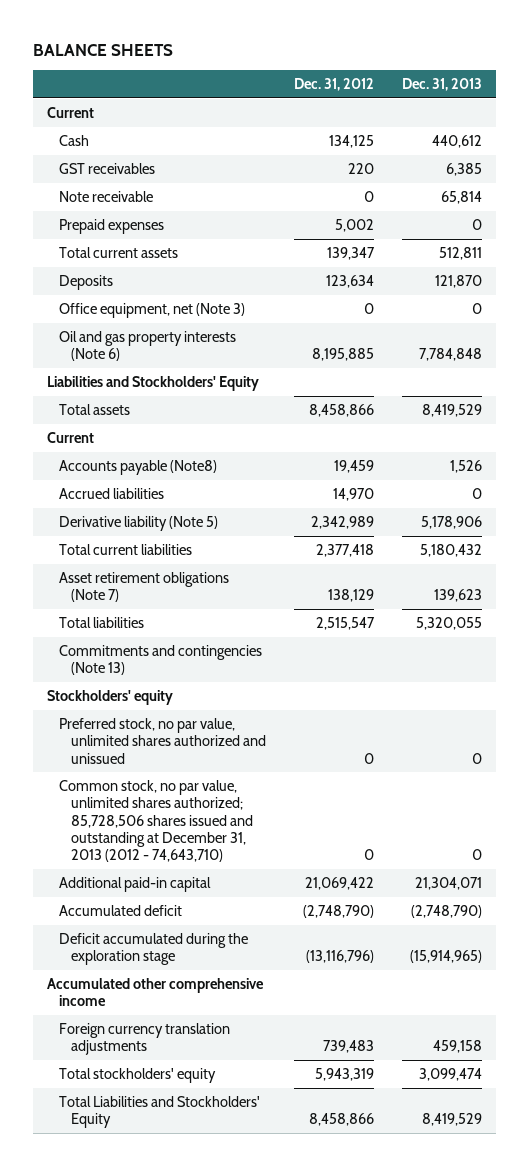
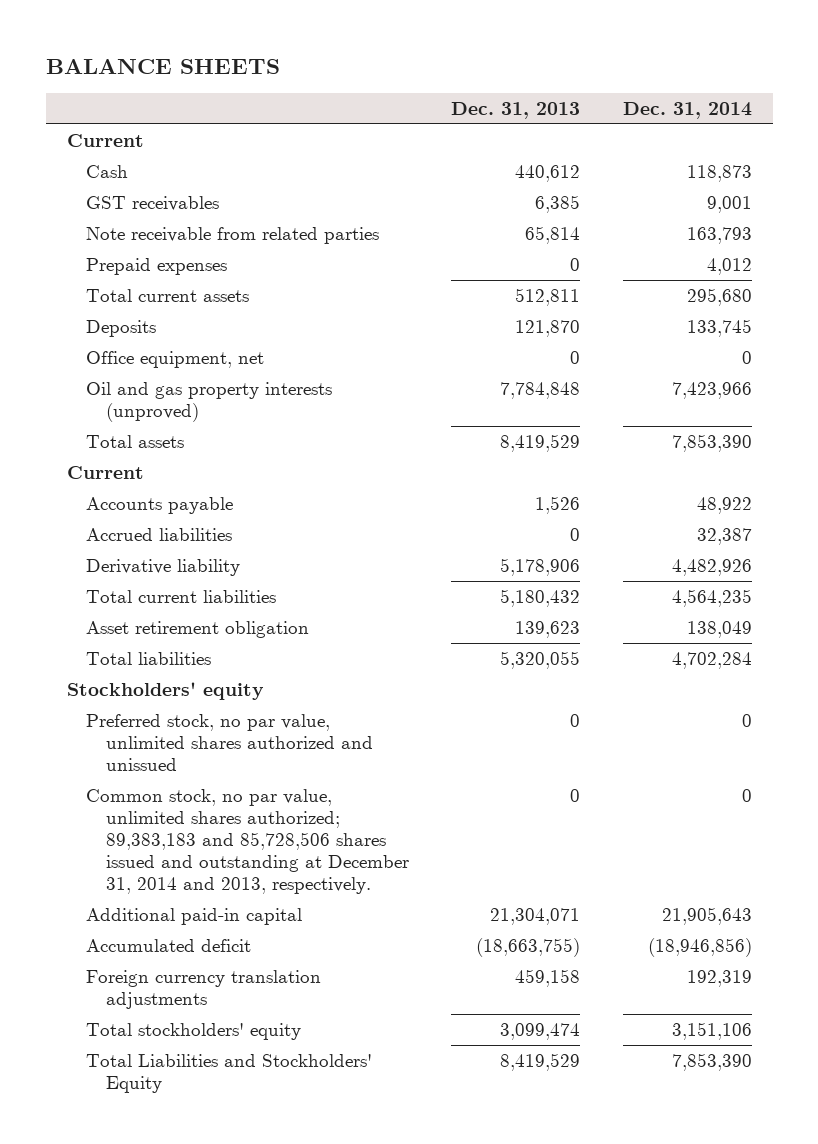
- | Dec. 31, 2012 | Dec. 31, 2013
+ | Dec. 31, 2013 | Dec. 31, 2014
- Note receivable | 0 | 65,814
+ Note receivable from related parties | 65,814 | 163,793
- Office equipment, net (Note 3) | 0 | 0
- Oil and gas property interests (Note 6) | 8,195,885 | 7,784,848
- Liabilities and Stockholders' Equity
+ Office equipment, net | 0 | 0
+ Oil and gas property interests (unproved) | 7,784,848 | 7,423,966
- Accounts payable (Note8) | 19,459 | 1,526
+ Accounts payable | 1,526 | 48,922
- Derivative liability (Note 5) | 2,342,989 | 5,178,906
+ Derivative liability | 5,178,906 | 4,482,926
- Asset retirement obligations (Note 7) | 138,129 | 139,623
+ Asset retirement obligation | 139,623 | 138,049
- Commitments and contingencies (Note 13)
- Common stock, no par value, unlimited shares authorized; 85,728,506 shares issued and outstanding at December 31, 2013 (2012 - 74,643,710) | 0 | 0
+ Common stock, no par value, unlimited shares authorized; 89,383,183 and 85,728,506 shares issued and outstanding at December 31, 2014 and 2013, respectively. | 0 | 0
- Accumulated deficit | (2,748,790) | (2,748,790)
- Deficit accumulated during the exploration stage | (13,116,796) | (15,914,965)
- Accumulated other comprehensive income
+ Accumulated deficit | (18,663,755) | (18,946,856)

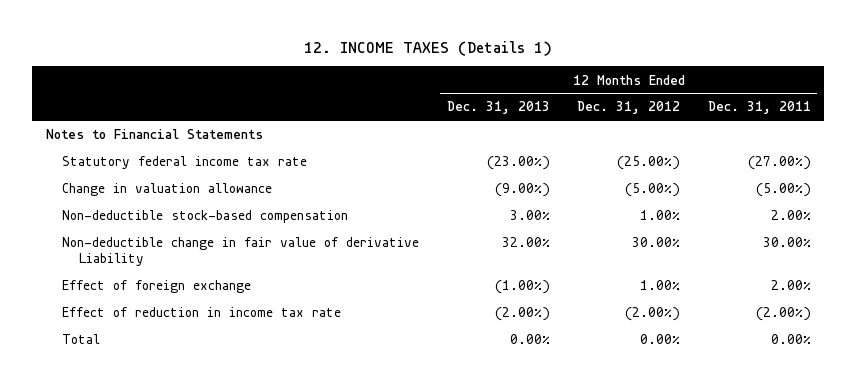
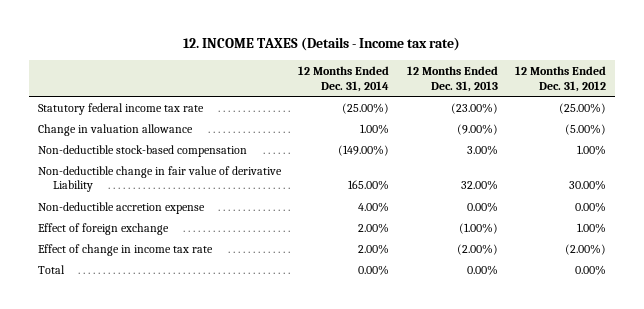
- 12. INCOME TAXES (Details 1)
+ 12. INCOME TAXES (Details - Income tax rate)
- | 12 Months Ended Dec. 31, 2013 | 12 Months Ended Dec. 31, 2012 | 12 Months Ended Dec. 31, 2011
+ | 12 Months Ended Dec. 31, 2014 | 12 Months Ended Dec. 31, 2013 | 12 Months Ended Dec. 31, 2012
- Notes to Financial Statements
+ Non-deductible accretion expense | 4.00% | 0.00% | 0.00%
- Effect of reduction in income tax rate | (2.00%) | (2.00%) | (2.00%)
+ Effect of change in income tax rate | 2.00% | (2.00%) | (2.00%)

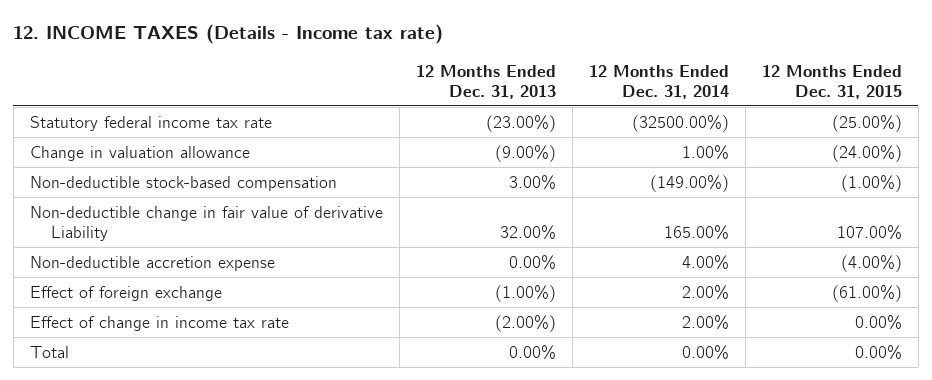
- | 12 Months Ended Dec. 31, 2014 | 12 Months Ended Dec. 31, 2013 | 12 Months Ended Dec. 31, 2012
+ | 12 Months Ended Dec. 31, 2013 | 12 Months Ended Dec. 31, 2014 | 12 Months Ended Dec. 31, 2015
- Statutory federal income tax rate | (25.00%) | (23.00%) | (25.00%)
+ Statutory federal income tax rate | (23.00%) | (32500.00%) | (25.00%)

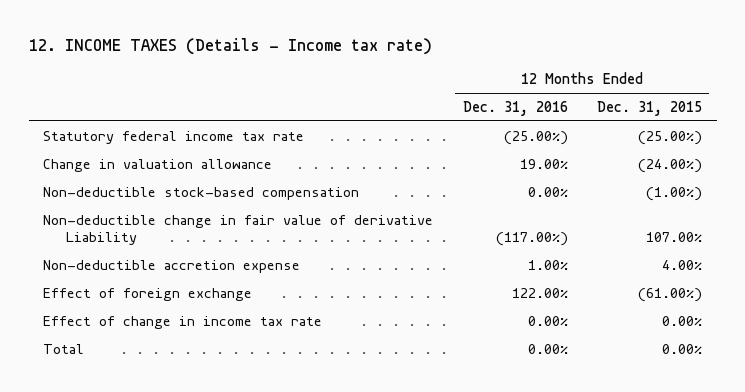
- | 12 Months Ended Dec. 31, 2013 | 12 Months Ended Dec. 31, 2014 | 12 Months Ended Dec. 31, 2015
+ | 12 Months Ended Dec. 31, 2016 | 12 Months Ended Dec. 31, 2015
- Non-deductible accretion expense | 0.00% | 4.00% | (4.00%)
+ Non-deductible accretion expense | 1.00% | 4.00%

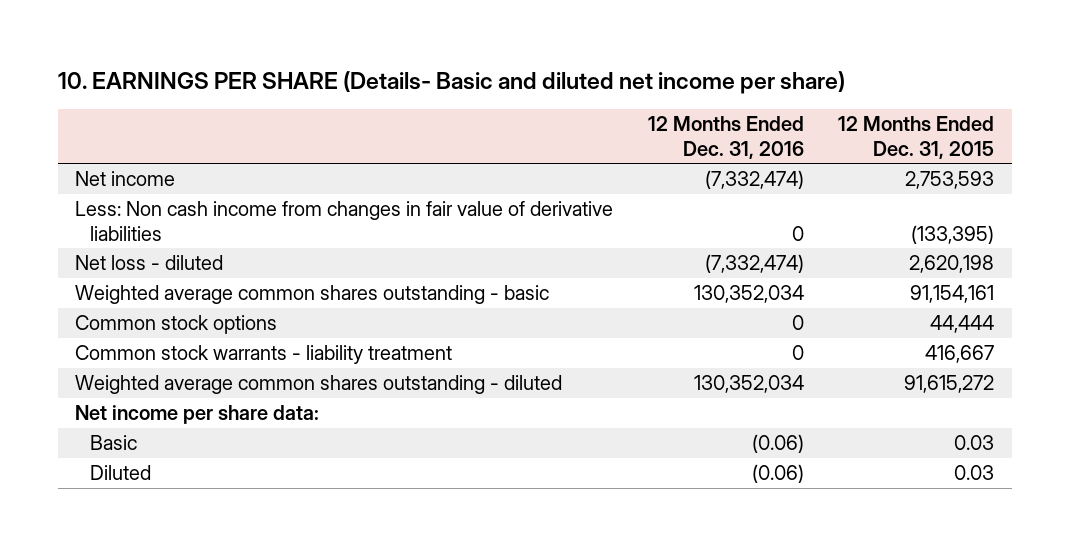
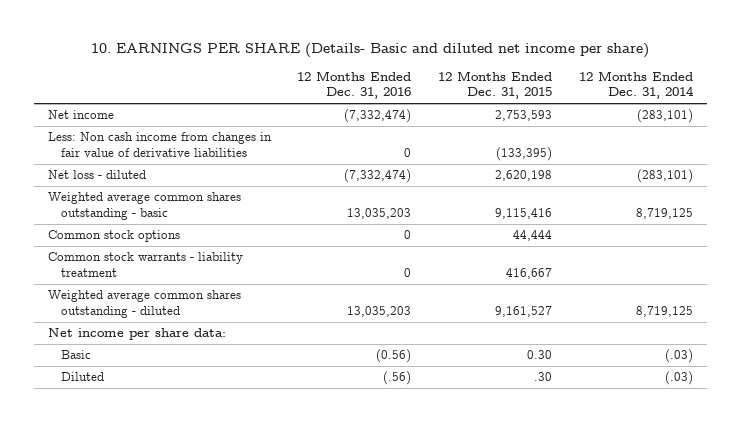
- | 12 Months Ended Dec. 31, 2016 | 12 Months Ended Dec. 31, 2015
+ | 12 Months Ended Dec. 31, 2016 | 12 Months Ended Dec. 31, 2015 | 12 Months Ended Dec. 31, 2014
- Weighted average common shares outstanding - basic | 130,352,034 | 91,154,161
+ Weighted average common shares outstanding - basic | 13,035,203 | 9,115,416 | 8,719,125
- Weighted average common shares outstanding - diluted | 130,352,034 | 91,615,272
+ Weighted average common shares outstanding - diluted | 13,035,203 | 9,161,527 | 8,719,125
- Basic | (0.06) | 0.03
- Diluted | (0.06) | 0.03
+ Basic | (0.56) | 0.30 | (.03)
+ Diluted | (.56) | .30 | (.03)

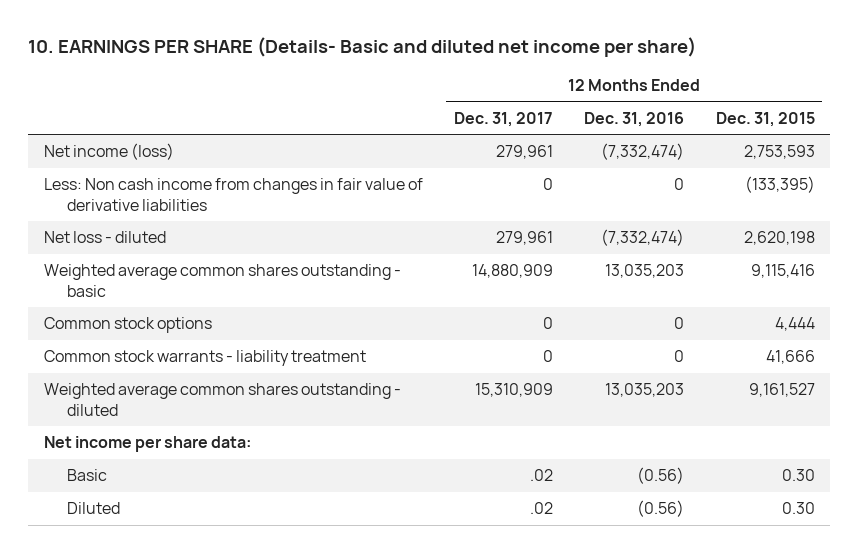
- | 12 Months Ended Dec. 31, 2016 | 12 Months Ended Dec. 31, 2015 | 12 Months Ended Dec. 31, 2014
+ | 12 Months Ended Dec. 31, 2017 | 12 Months Ended Dec. 31, 2016 | 12 Months Ended Dec. 31, 2015
- Net income | (7,332,474) | 2,753,593 | (283,101)
+ Net income (loss) | 279,961 | (7,332,474) | 2,753,593
- Common stock options | 0 | 44,444 |
- Common stock warrants - liability treatment | 0 | 416,667 |
+ Common stock options | 0 | 0 | 4,444
+ Common stock warrants - liability treatment | 0 | 0 | 41,666
- Diluted | (.56) | .30 | (.03)
+ Diluted | .02 | (0.56) | 0.30

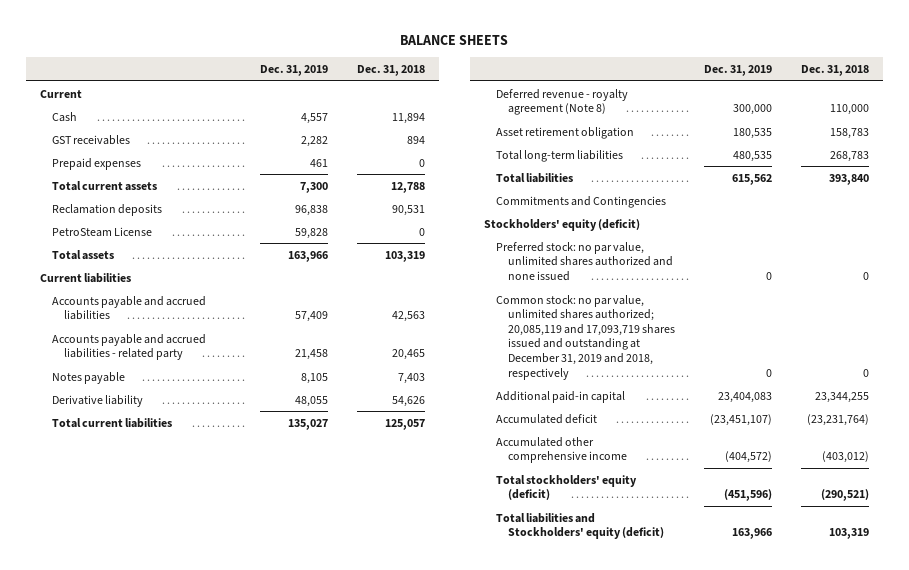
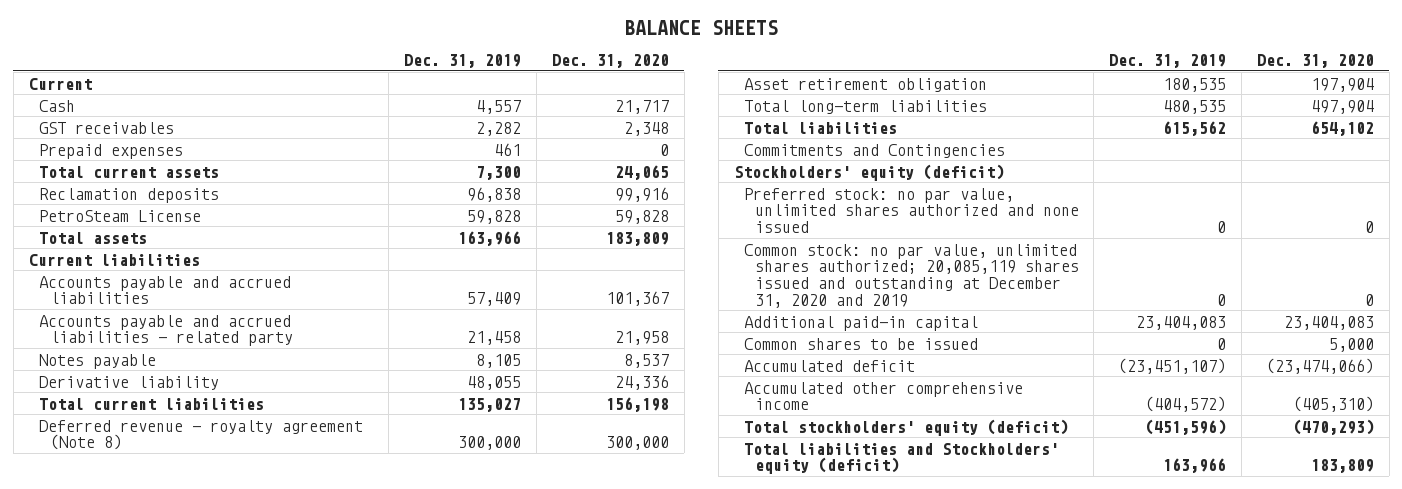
- | Dec. 31, 2019 | Dec. 31, 2018
+ | Dec. 31, 2019 | Dec. 31, 2020
- Common stock: no par value, unlimited shares authorized; 20,085,119 and 17,093,719 shares issued and outstanding at December 31, 2019 and 2018, respectively | 0 | 0
+ Common stock: no par value, unlimited shares authorized; 20,085,119 shares issued and outstanding at December 31, 2020 and 2019 | 0 | 0
+ Common shares to be issued | 0 | 5,000

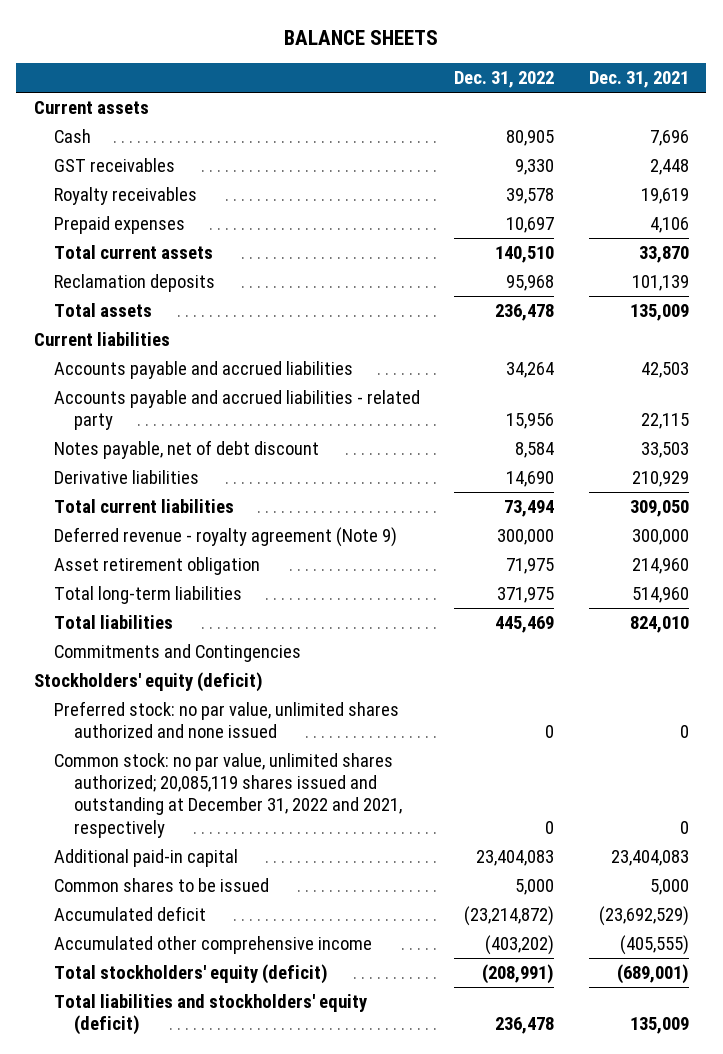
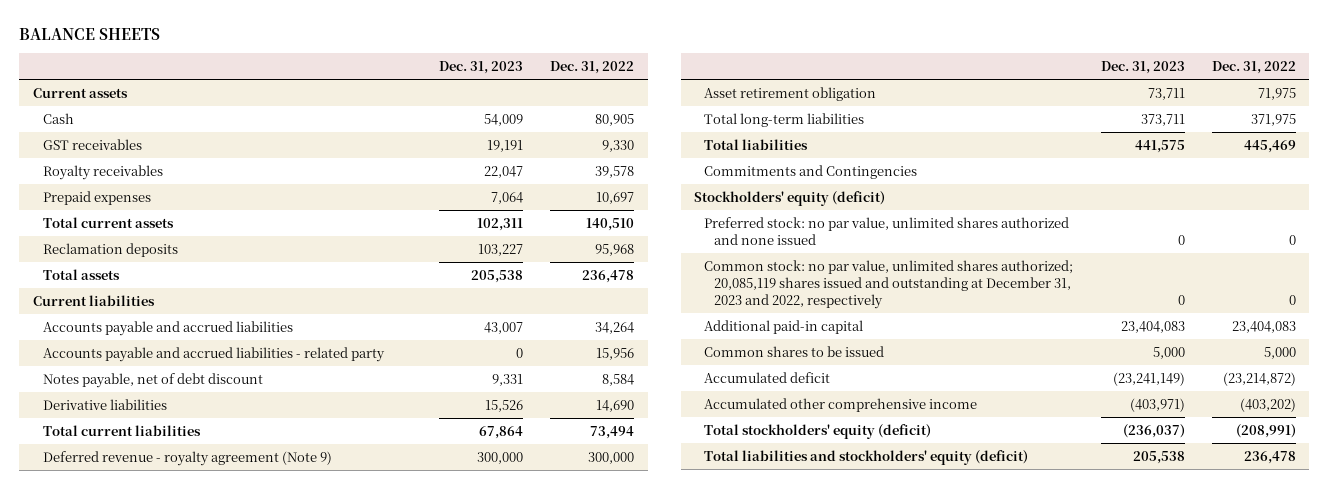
- | Dec. 31, 2022 | Dec. 31, 2021
+ | Dec. 31, 2023 | Dec. 31, 2022
- Common stock: no par value, unlimited shares authorized; 20,085,119 shares issued and outstanding at December 31, 2022 and 2021, respectively | 0 | 0
+ Common stock: no par value, unlimited shares authorized; 20,085,119 shares issued and outstanding at December 31, 2023 and 2022, respectively | 0 | 0

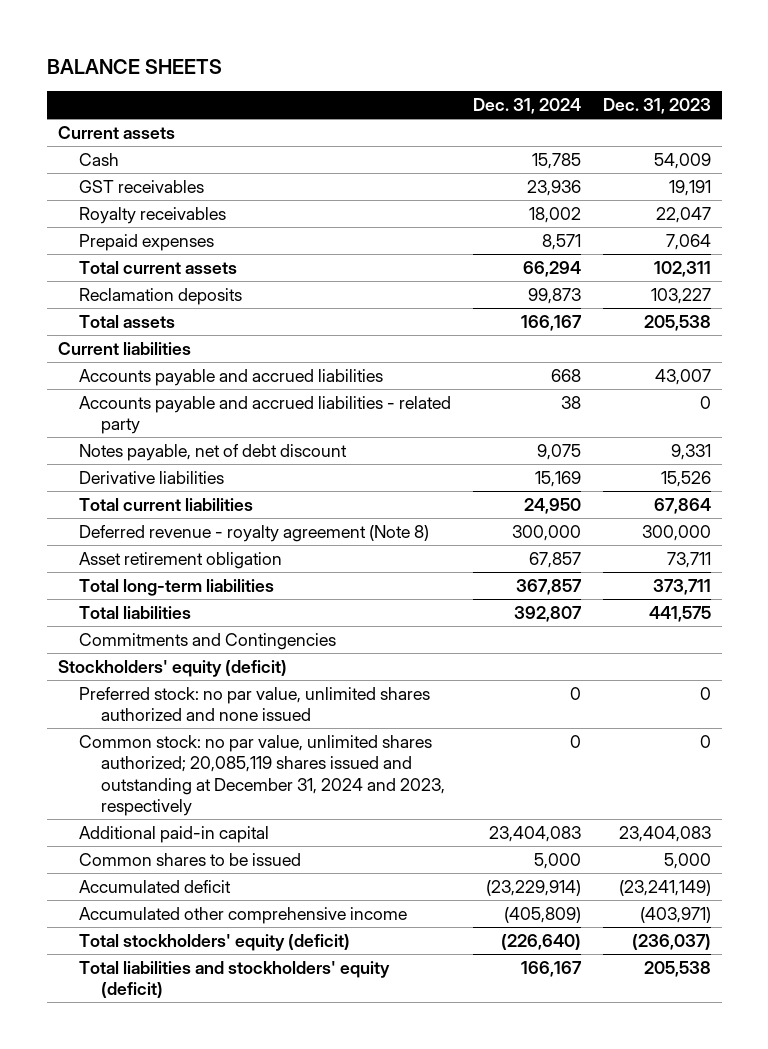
- | Dec. 31, 2023 | Dec. 31, 2022
+ | Dec. 31, 2024 | Dec. 31, 2023
- Deferred revenue - royalty agreement (Note 9) | 300,000 | 300,000
+ Deferred revenue - royalty agreement (Note 8) | 300,000 | 300,000
- Common stock: no par value, unlimited shares authorized; 20,085,119 shares issued and outstanding at December 31, 2023 and 2022, respectively | 0 | 0
+ Common stock: no par value, unlimited shares authorized; 20,085,119 shares issued and outstanding at December 31, 2024 and 2023, respectively | 0 | 0

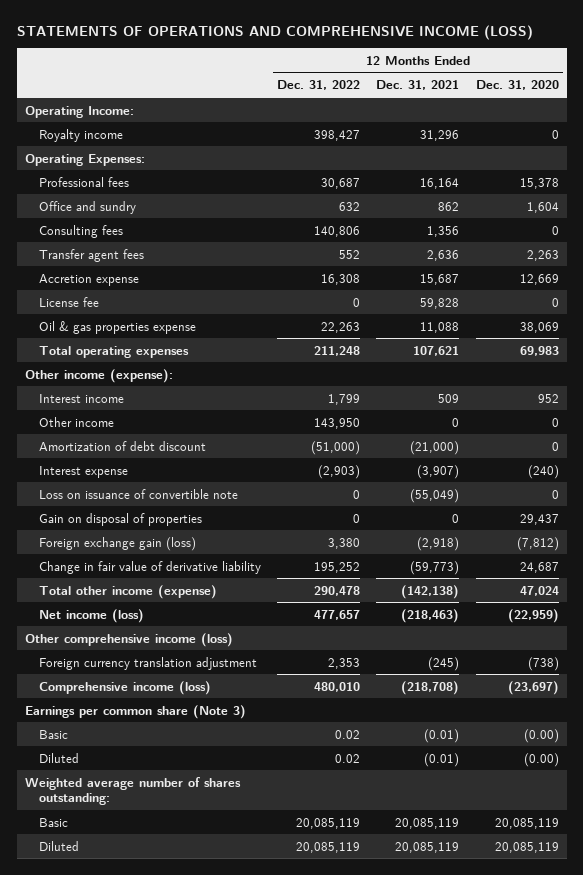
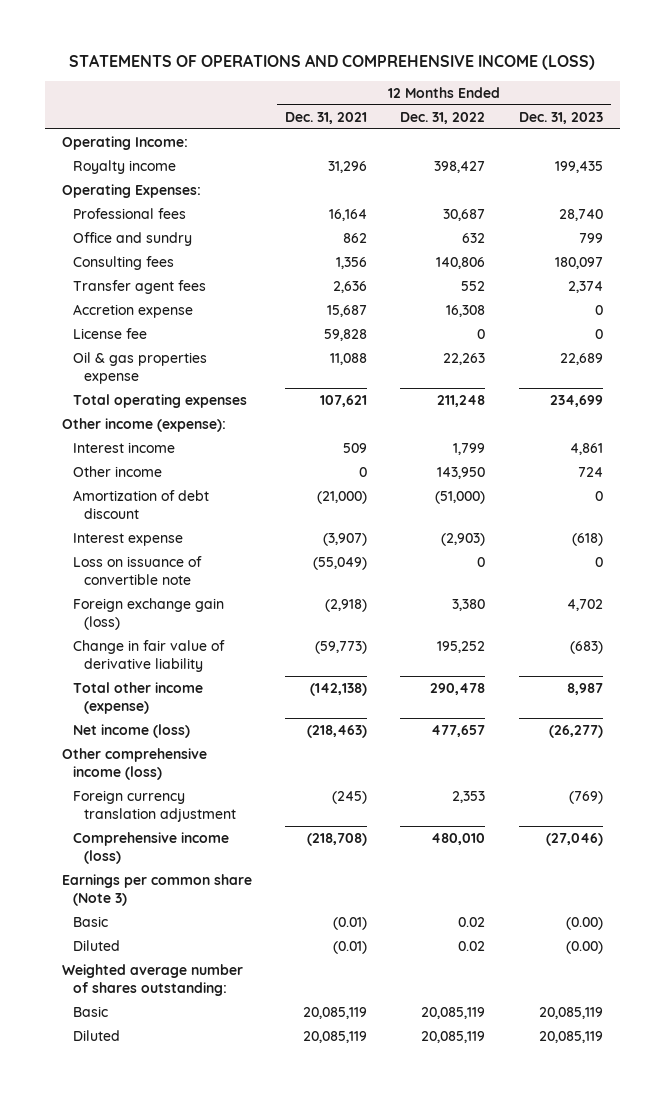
- | 12 Months Ended Dec. 31, 2022 | 12 Months Ended Dec. 31, 2021 | 12 Months Ended Dec. 31, 2020
+ | 12 Months Ended Dec. 31, 2021 | 12 Months Ended Dec. 31, 2022 | 12 Months Ended Dec. 31, 2023
- Gain on disposal of properties | 0 | 0 | 29,437

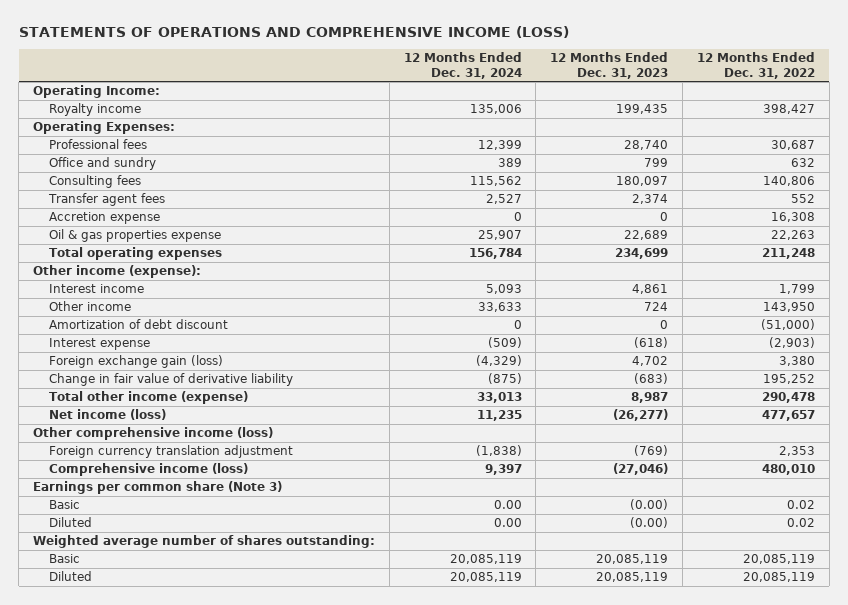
- | 12 Months Ended Dec. 31, 2021 | 12 Months Ended Dec. 31, 2022 | 12 Months Ended Dec. 31, 2023
+ | 12 Months Ended Dec. 31, 2024 | 12 Months Ended Dec. 31, 2023 | 12 Months Ended Dec. 31, 2022
- License fee | 59,828 | 0 | 0
- Loss on issuance of convertible note | (55,049) | 0 | 0

